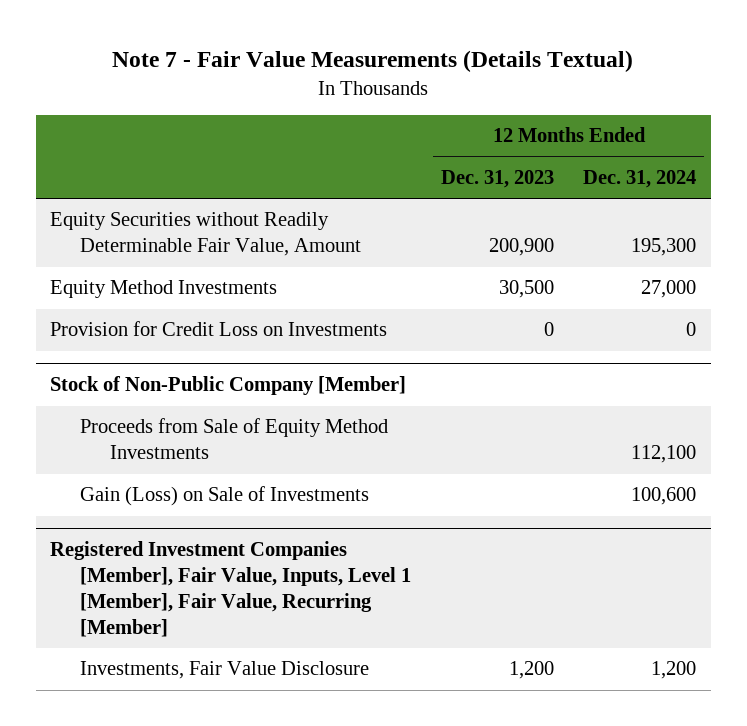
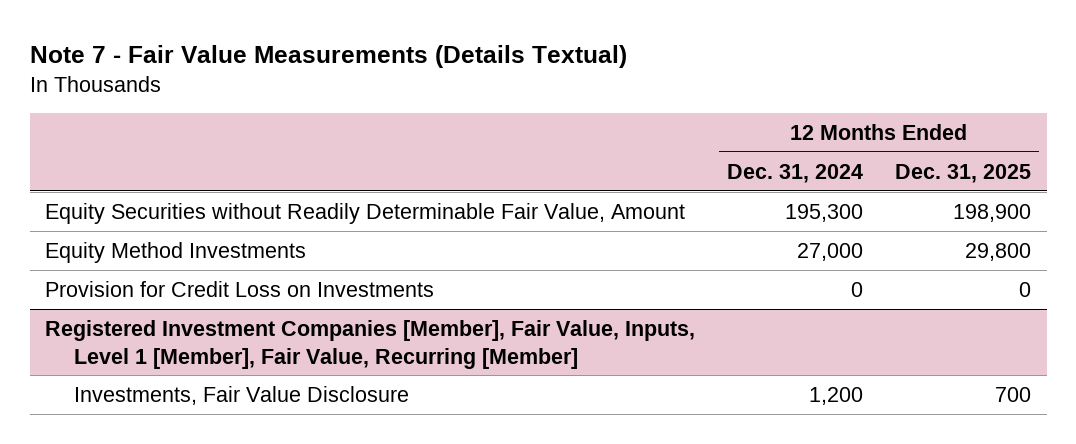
- | 12 Months Ended Dec. 31, 2023 | 12 Months Ended Dec. 31, 2024
+ | 12 Months Ended Dec. 31, 2024 | 12 Months Ended Dec. 31, 2025
- Stock of Non-Public Company [Member]
- Proceeds from Sale of Equity Method Investments | | 112,100
- Gain (Loss) on Sale of Investments | | 100,600

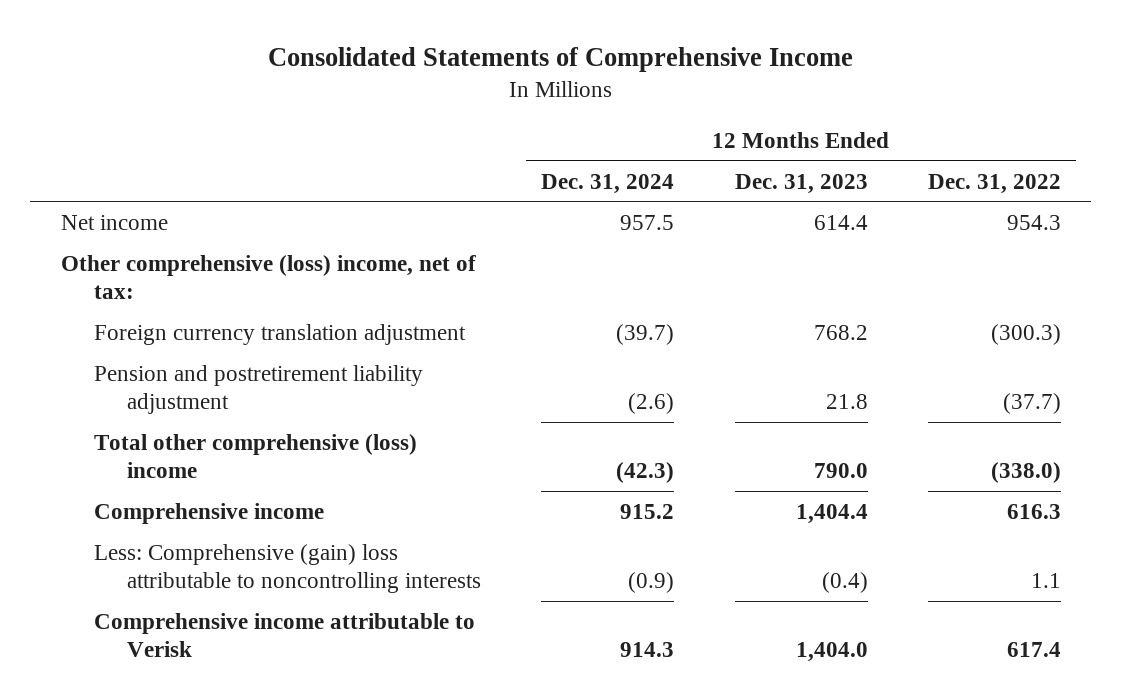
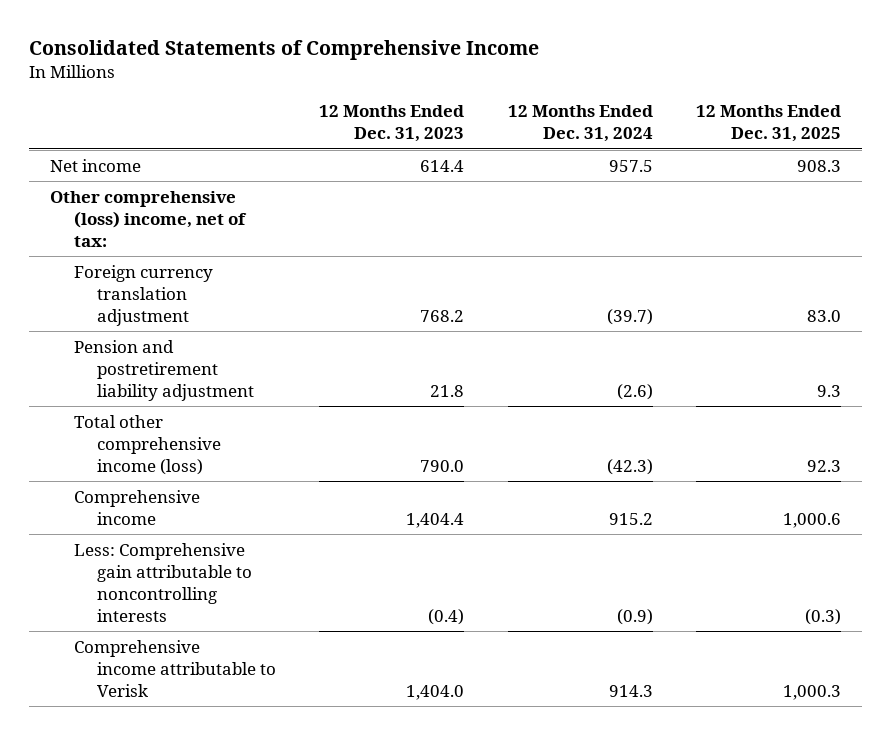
- | 12 Months Ended Dec. 31, 2024 | 12 Months Ended Dec. 31, 2023 | 12 Months Ended Dec. 31, 2022
+ | 12 Months Ended Dec. 31, 2023 | 12 Months Ended Dec. 31, 2024 | 12 Months Ended Dec. 31, 2025
- Total other comprehensive (loss) income | (42.3) | 790.0 | (338.0)
+ Total other comprehensive income (loss) | 790.0 | (42.3) | 92.3
- Less: Comprehensive (gain) loss attributable to noncontrolling interests | (0.9) | (0.4) | 1.1
+ Less: Comprehensive gain attributable to noncontrolling interests | (0.4) | (0.9) | (0.3)

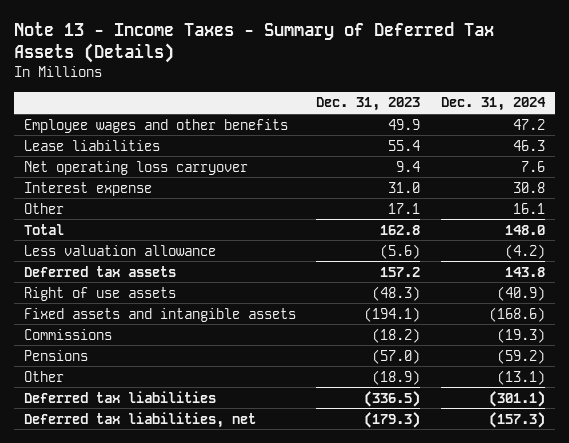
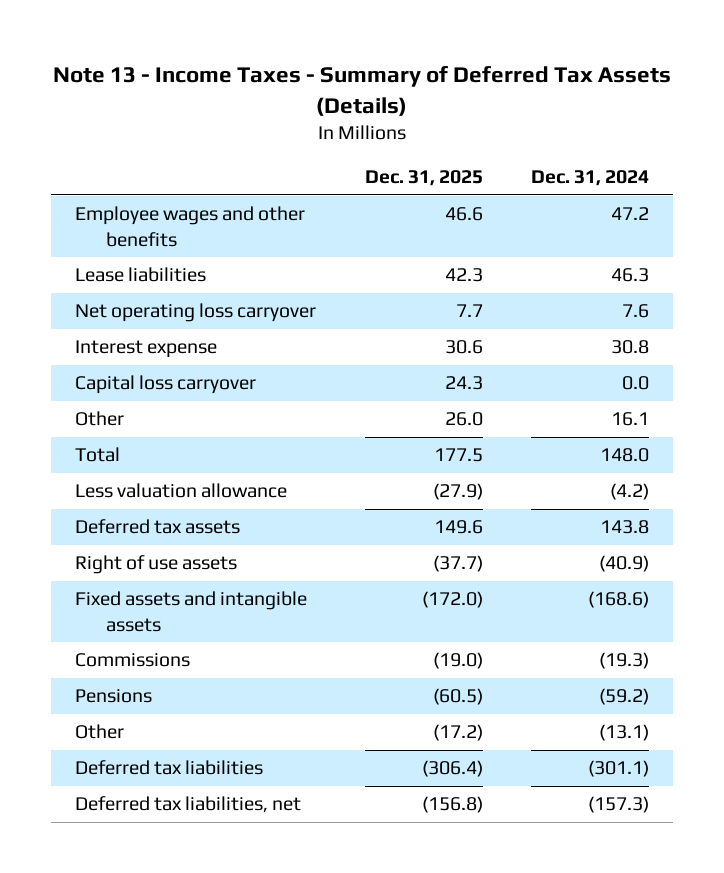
- | Dec. 31, 2023 | Dec. 31, 2024
+ | Dec. 31, 2025 | Dec. 31, 2024
+ Capital loss carryover | 24.3 | 0.0

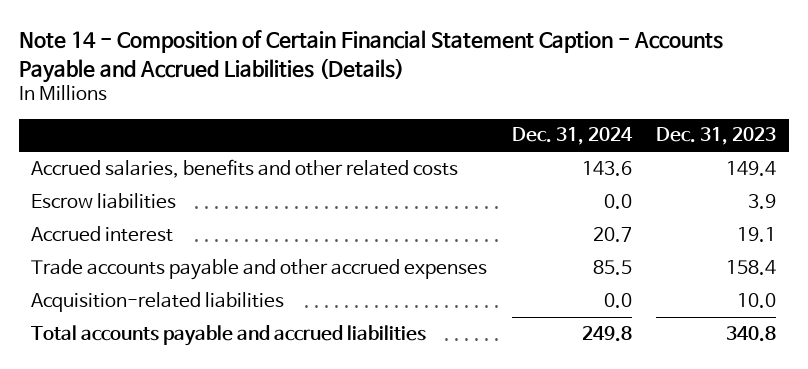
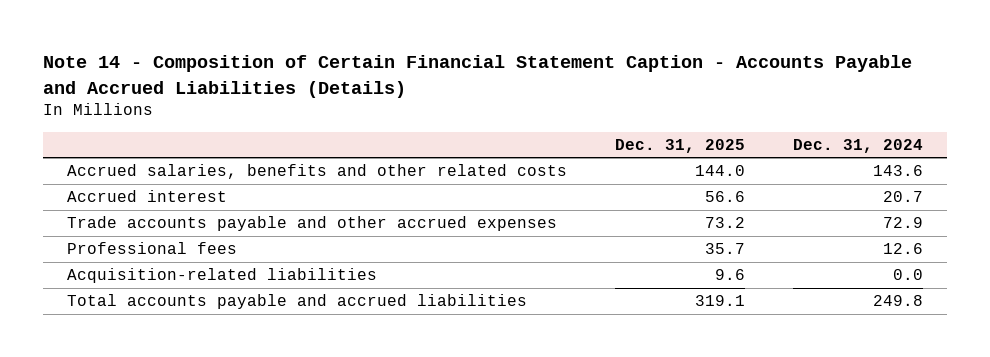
- | Dec. 31, 2024 | Dec. 31, 2023
+ | Dec. 31, 2025 | Dec. 31, 2024
- Escrow liabilities | 0.0 | 3.9
- Trade accounts payable and other accrued expenses | 85.5 | 158.4
+ Trade accounts payable and other accrued expenses | 73.2 | 72.9
+ Professional fees | 35.7 | 12.6

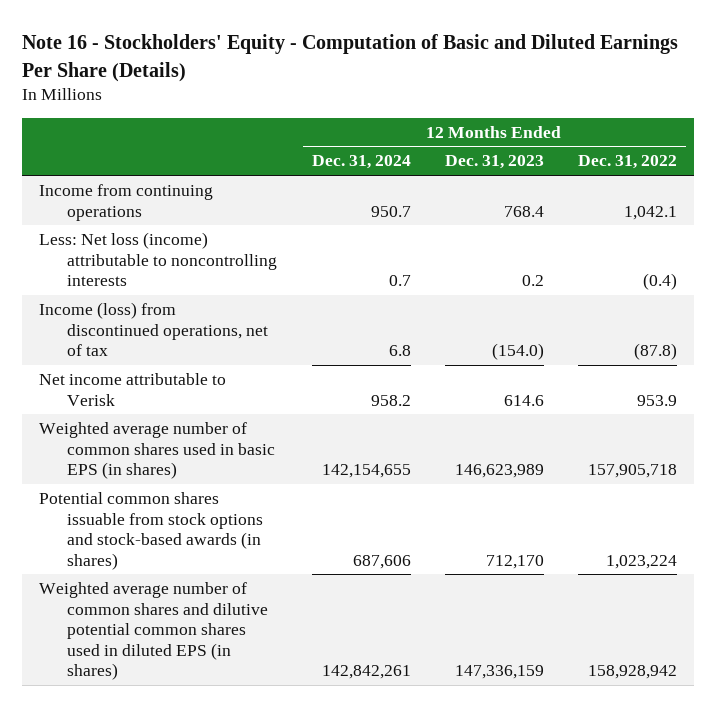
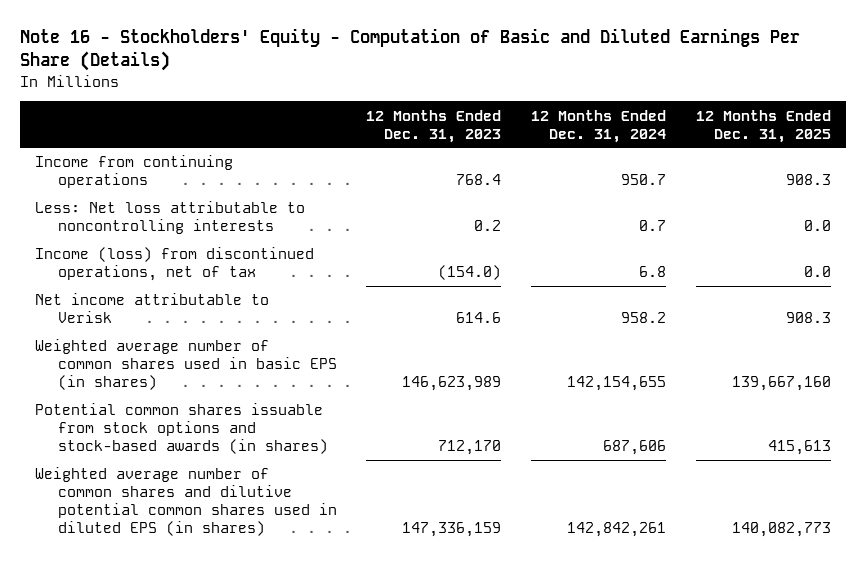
- | 12 Months Ended Dec. 31, 2024 | 12 Months Ended Dec. 31, 2023 | 12 Months Ended Dec. 31, 2022
+ | 12 Months Ended Dec. 31, 2023 | 12 Months Ended Dec. 31, 2024 | 12 Months Ended Dec. 31, 2025
- Less: Net loss (income) attributable to noncontrolling interests | 0.7 | 0.2 | (0.4)
+ Less: Net loss attributable to noncontrolling interests | 0.2 | 0.7 | 0.0

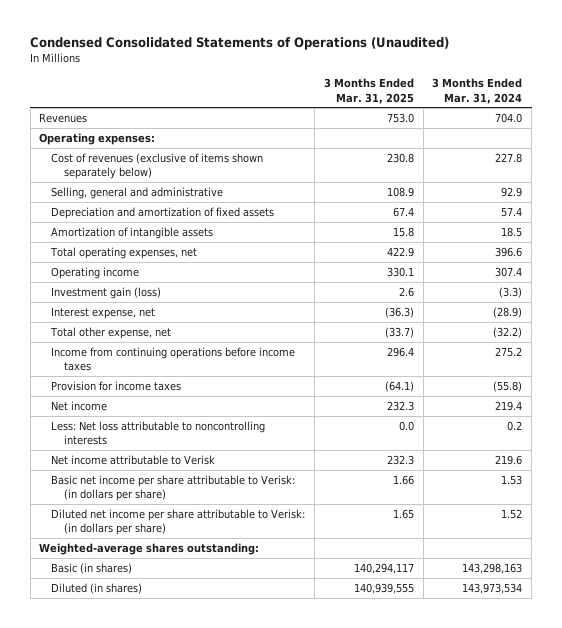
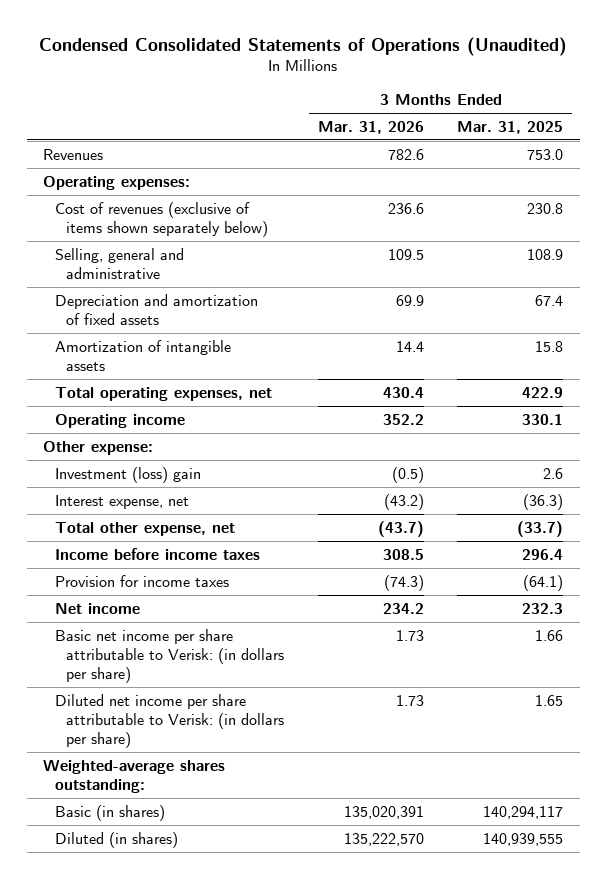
- | 3 Months Ended Mar. 31, 2025 | 3 Months Ended Mar. 31, 2024
+ | 3 Months Ended Mar. 31, 2026 | 3 Months Ended Mar. 31, 2025
- Investment gain (loss) | 2.6 | (3.3)
+ Other expense:
+ Investment (loss) gain | (0.5) | 2.6
- Income from continuing operations before income taxes | 296.4 | 275.2
+ Income before income taxes | 308.5 | 296.4
- Less: Net loss attributable to noncontrolling interests | 0.0 | 0.2
- Net income attributable to Verisk | 232.3 | 219.6

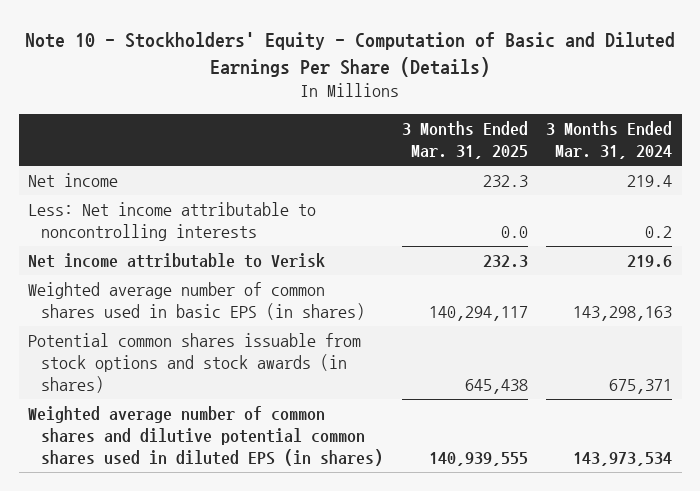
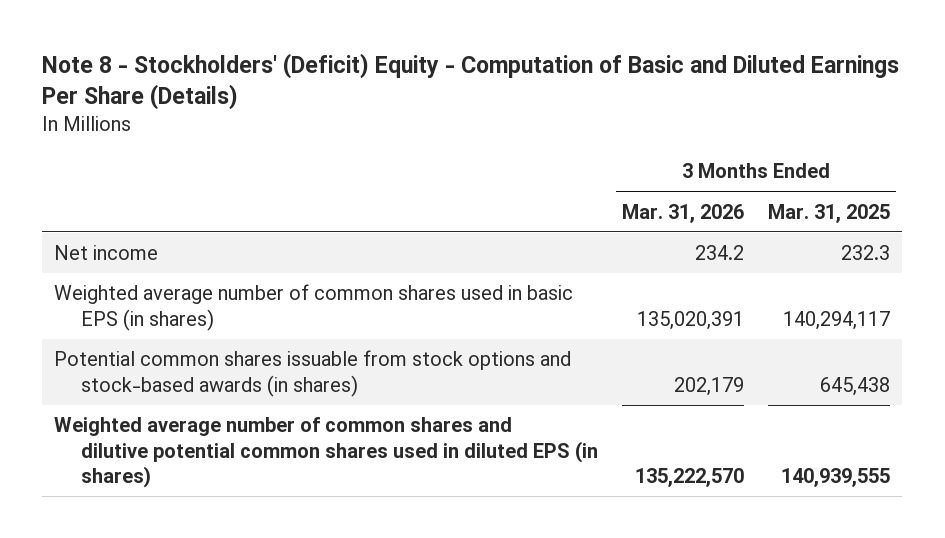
- Note 10 - Stockholders' Equity - Computation of Basic and Diluted Earnings Per Share (Details)
+ Note 8 - Stockholders' (Deficit) Equity - Computation of Basic and Diluted Earnings Per Share (Details)
- | 3 Months Ended Mar. 31, 2025 | 3 Months Ended Mar. 31, 2024
+ | 3 Months Ended Mar. 31, 2026 | 3 Months Ended Mar. 31, 2025
- Less: Net income attributable to noncontrolling interests | 0.0 | 0.2
- Net income attributable to Verisk | 232.3 | 219.6
- Potential common shares issuable from stock options and stock awards (in shares) | 645,438 | 675,371
+ Potential common shares issuable from stock options and stock-based awards (in shares) | 202,179 | 645,438

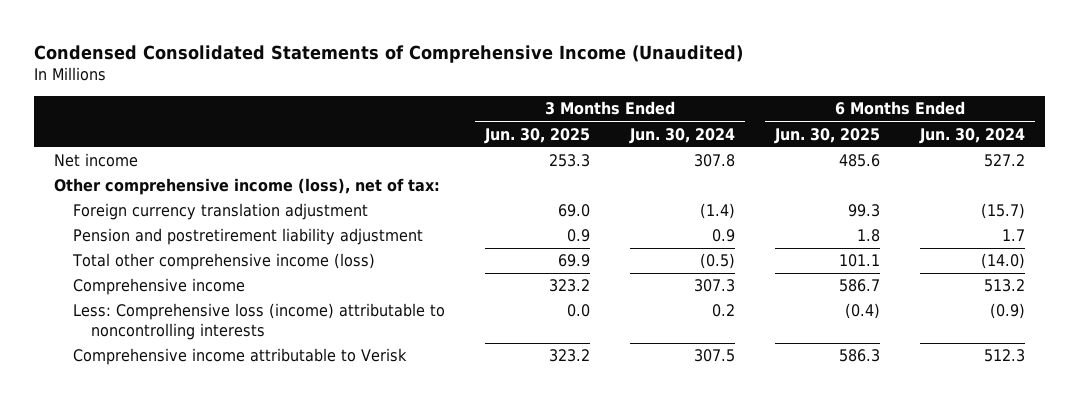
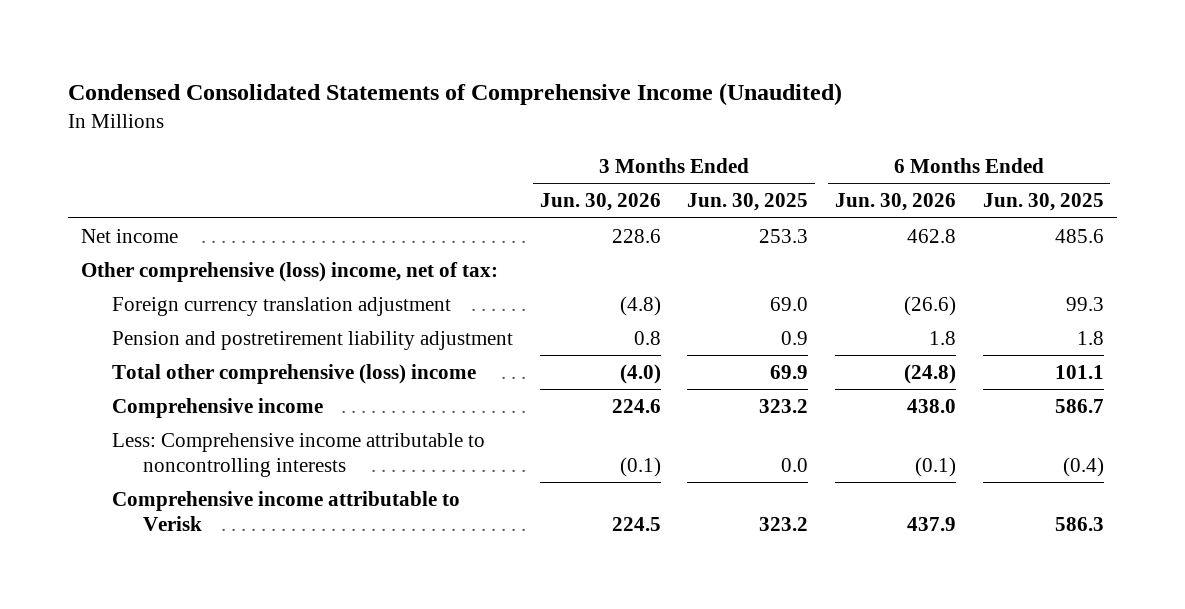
- | 3 Months Ended Jun. 30, 2025 | 3 Months Ended Jun. 30, 2024 | 6 Months Ended Jun. 30, 2025 | 6 Months Ended Jun. 30, 2024
+ | 3 Months Ended Jun. 30, 2026 | 3 Months Ended Jun. 30, 2025 | 6 Months Ended Jun. 30, 2026 | 6 Months Ended Jun. 30, 2025
- Other comprehensive income (loss), net of tax:
+ Other comprehensive (loss) income, net of tax:
- Total other comprehensive income (loss) | 69.9 | (0.5) | 101.1 | (14.0)
+ Total other comprehensive (loss) income | (4.0) | 69.9 | (24.8) | 101.1
- Less: Comprehensive loss (income) attributable to noncontrolling interests | 0.0 | 0.2 | (0.4) | (0.9)
+ Less: Comprehensive income attributable to noncontrolling interests | (0.1) | 0.0 | (0.1) | (0.4)

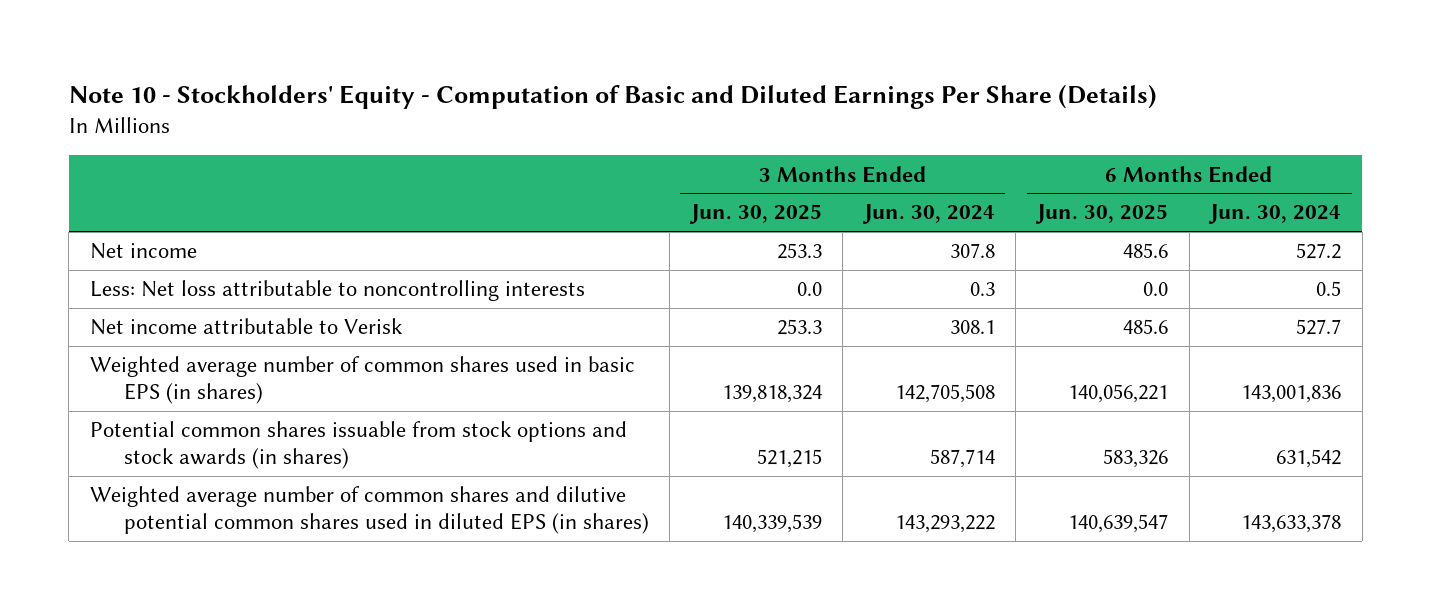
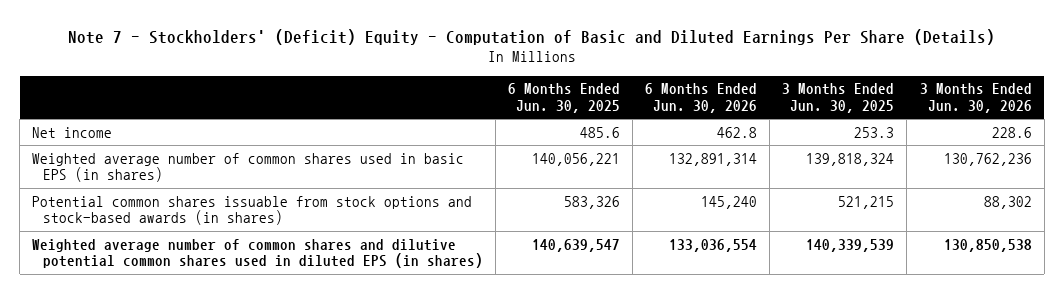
- Note 10 - Stockholders' Equity - Computation of Basic and Diluted Earnings Per Share (Details)
+ Note 7 - Stockholders' (Deficit) Equity - Computation of Basic and Diluted Earnings Per Share (Details)
- | 3 Months Ended Jun. 30, 2025 | 3 Months Ended Jun. 30, 2024 | 6 Months Ended Jun. 30, 2025 | 6 Months Ended Jun. 30, 2024
+ | 6 Months Ended Jun. 30, 2025 | 6 Months Ended Jun. 30, 2026 | 3 Months Ended Jun. 30, 2025 | 3 Months Ended Jun. 30, 2026
- Less: Net loss attributable to noncontrolling interests | 0.0 | 0.3 | 0.0 | 0.5
- Net income attributable to Verisk | 253.3 | 308.1 | 485.6 | 527.7
- Potential common shares issuable from stock options and stock awards (in shares) | 521,215 | 587,714 | 583,326 | 631,542
+ Potential common shares issuable from stock options and stock-based awards (in shares) | 583,326 | 145,240 | 521,215 | 88,302

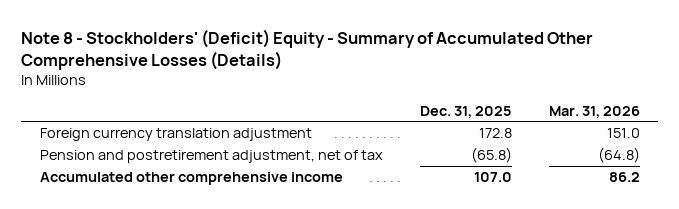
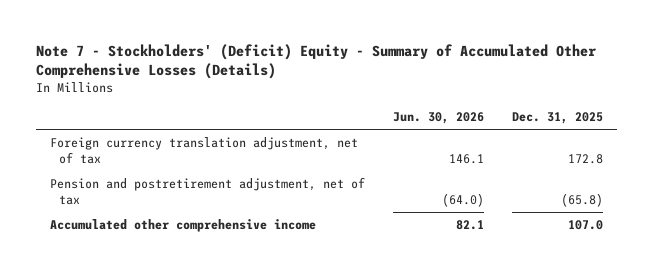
- Note 8 - Stockholders' (Deficit) Equity - Summary of Accumulated Other Comprehensive Losses (Details)
+ Note 7 - Stockholders' (Deficit) Equity - Summary of Accumulated Other Comprehensive Losses (Details)
- | Dec. 31, 2025 | Mar. 31, 2026
+ | Jun. 30, 2026 | Dec. 31, 2025
- Foreign currency translation adjustment | 172.8 | 151.0
+ Foreign currency translation adjustment, net of tax | 146.1 | 172.8

